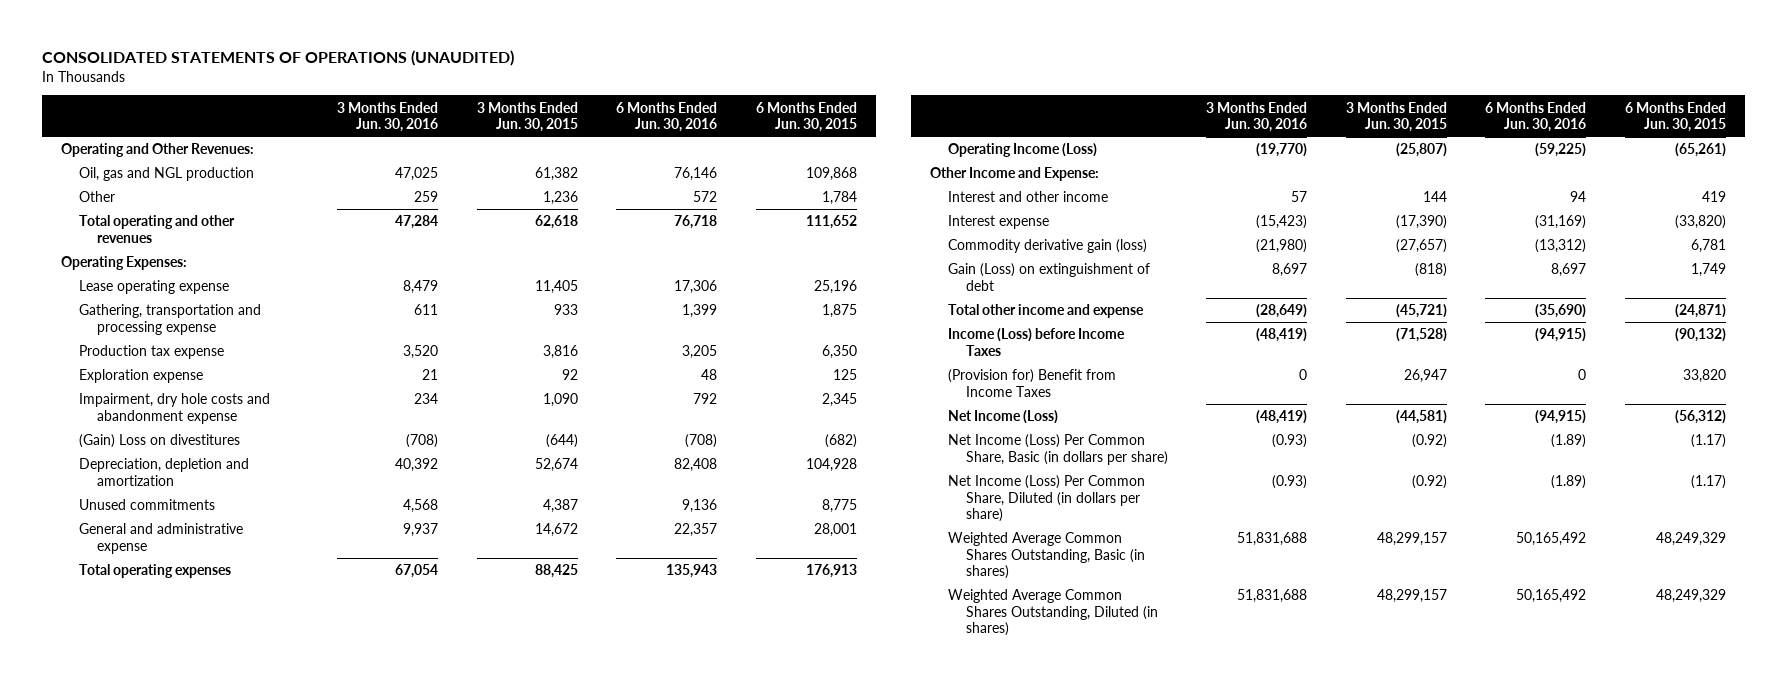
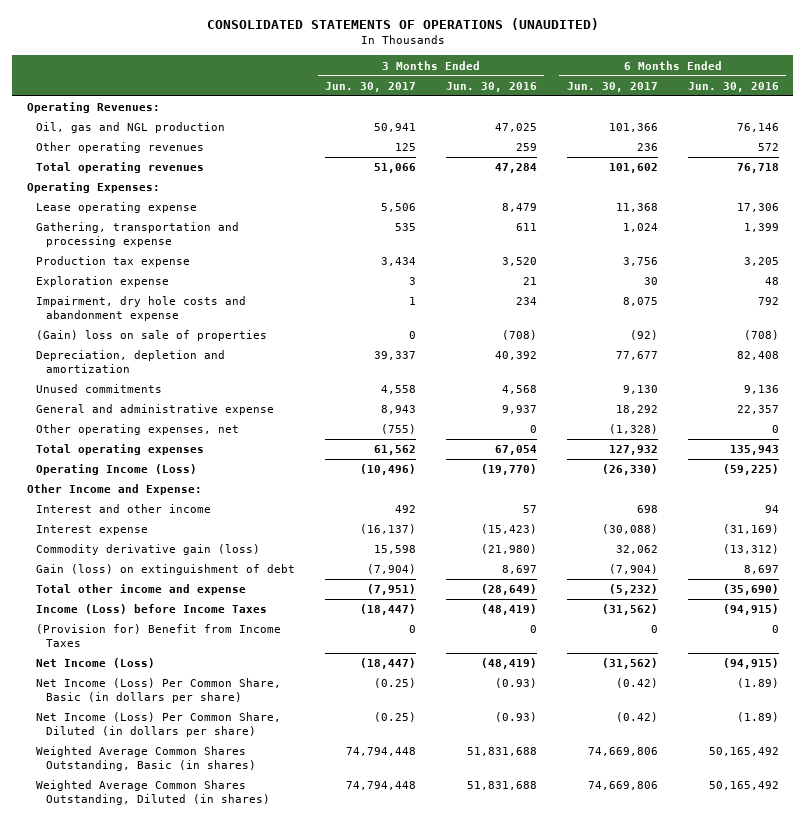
- | 3 Months Ended Jun. 30, 2016 | 3 Months Ended Jun. 30, 2015 | 6 Months Ended Jun. 30, 2016 | 6 Months Ended Jun. 30, 2015
+ | 3 Months Ended Jun. 30, 2017 | 3 Months Ended Jun. 30, 2016 | 6 Months Ended Jun. 30, 2017 | 6 Months Ended Jun. 30, 2016
- Operating and Other Revenues:
+ Operating Revenues:
- Other | 259 | 1,236 | 572 | 1,784
- Total operating and other revenues | 47,284 | 62,618 | 76,718 | 111,652
+ Other operating revenues | 125 | 259 | 236 | 572
+ Total operating revenues | 51,066 | 47,284 | 101,602 | 76,718
- (Gain) Loss on divestitures | (708) | (644) | (708) | (682)
+ (Gain) loss on sale of properties | 0 | (708) | (92) | (708)
+ Other operating expenses, net | (755) | 0 | (1,328) | 0
- Gain (Loss) on extinguishment of debt | 8,697 | (818) | 8,697 | 1,749
+ Gain (loss) on extinguishment of debt | (7,904) | 8,697 | (7,904) | 8,697

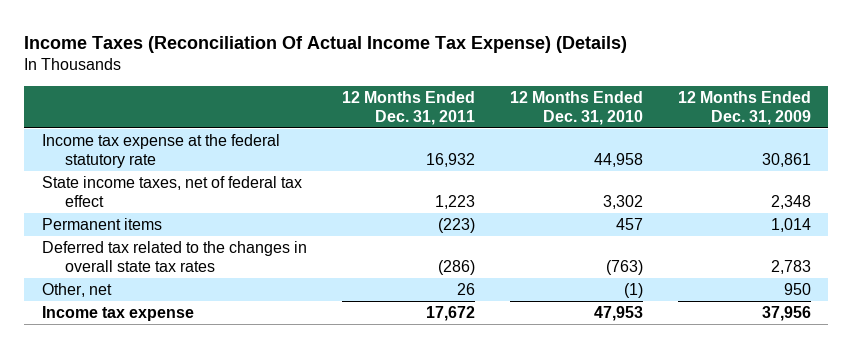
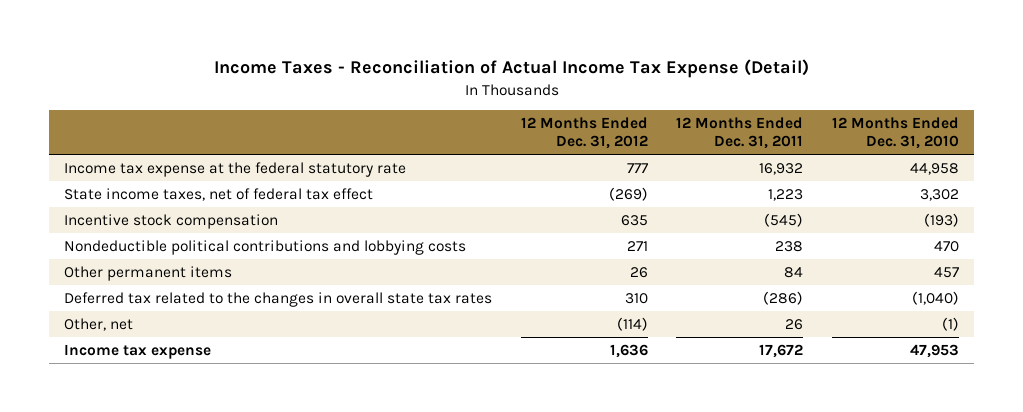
- Income Taxes (Reconciliation Of Actual Income Tax Expense) (Details)
+ Income Taxes - Reconciliation of Actual Income Tax Expense (Detail)
- | 12 Months Ended Dec. 31, 2011 | 12 Months Ended Dec. 31, 2010 | 12 Months Ended Dec. 31, 2009
+ | 12 Months Ended Dec. 31, 2012 | 12 Months Ended Dec. 31, 2011 | 12 Months Ended Dec. 31, 2010
- Permanent items | (223) | 457 | 1,014
- Deferred tax related to the changes in overall state tax rates | (286) | (763) | 2,783
+ Incentive stock compensation | 635 | (545) | (193)
+ Nondeductible political contributions and lobbying costs | 271 | 238 | 470
+ Other permanent items | 26 | 84 | 457
+ Deferred tax related to the changes in overall state tax rates | 310 | (286) | (1,040)

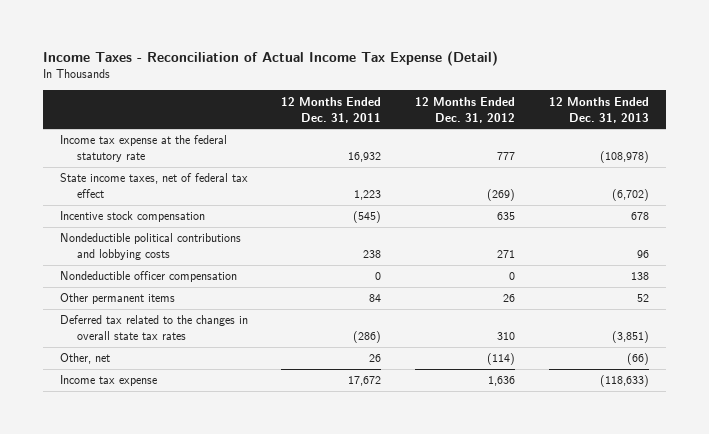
- | 12 Months Ended Dec. 31, 2012 | 12 Months Ended Dec. 31, 2011 | 12 Months Ended Dec. 31, 2010
+ | 12 Months Ended Dec. 31, 2011 | 12 Months Ended Dec. 31, 2012 | 12 Months Ended Dec. 31, 2013
+ Nondeductible officer compensation | 0 | 0 | 138

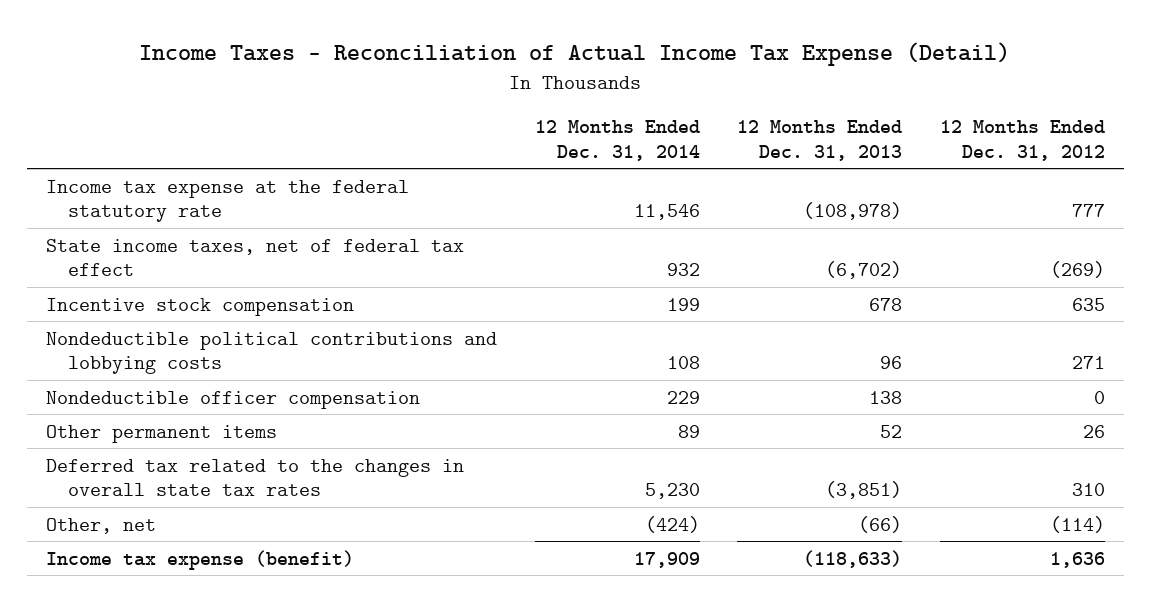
- | 12 Months Ended Dec. 31, 2011 | 12 Months Ended Dec. 31, 2012 | 12 Months Ended Dec. 31, 2013
+ | 12 Months Ended Dec. 31, 2014 | 12 Months Ended Dec. 31, 2013 | 12 Months Ended Dec. 31, 2012
- Income tax expense | 17,672 | 1,636 | (118,633)
+ Income tax expense (benefit) | 17,909 | (118,633) | 1,636

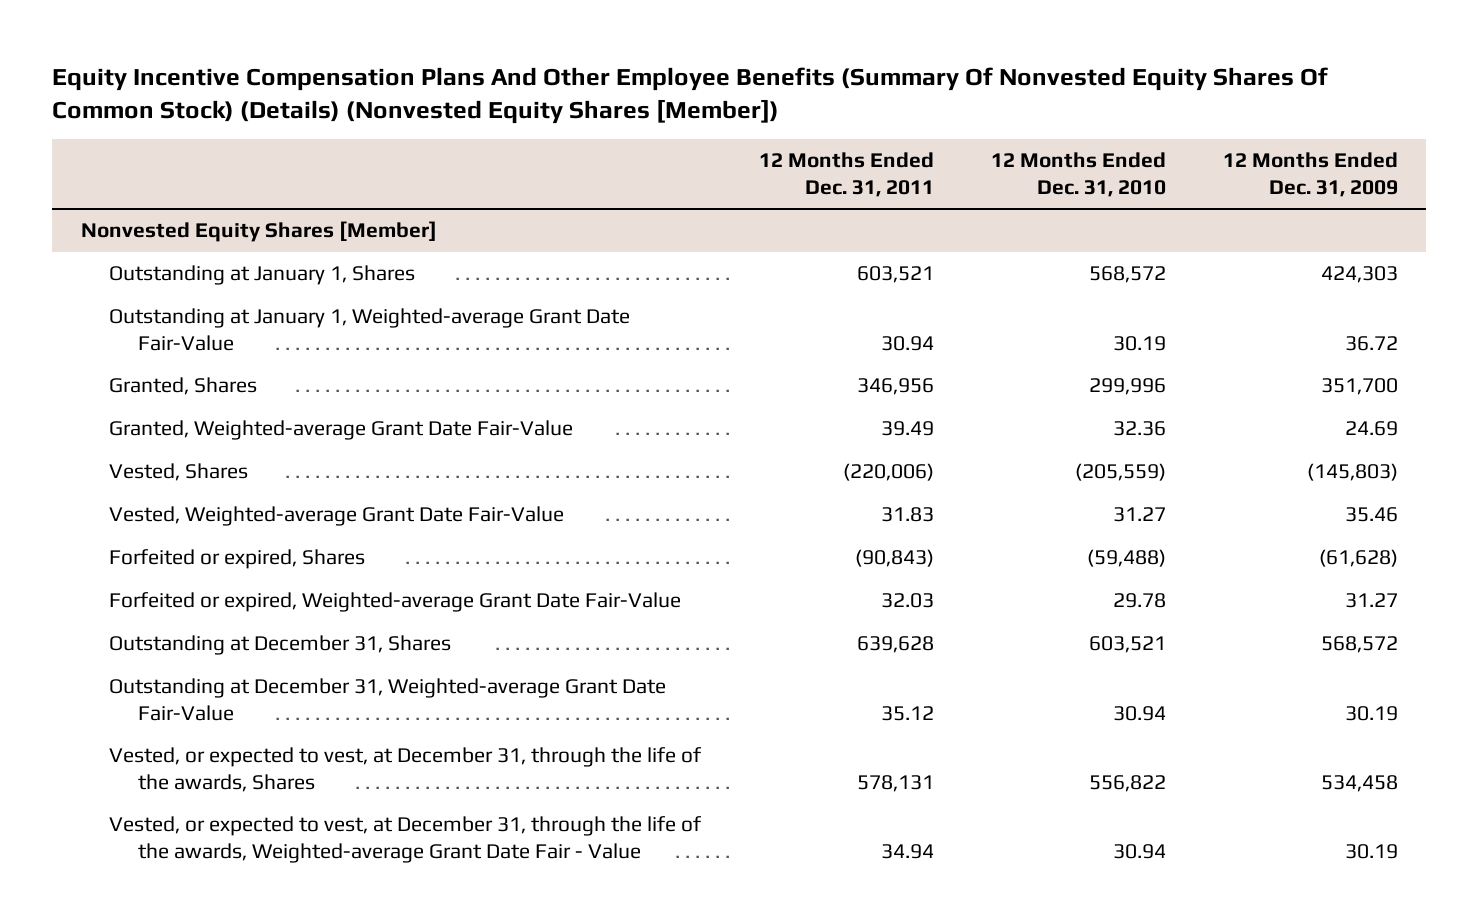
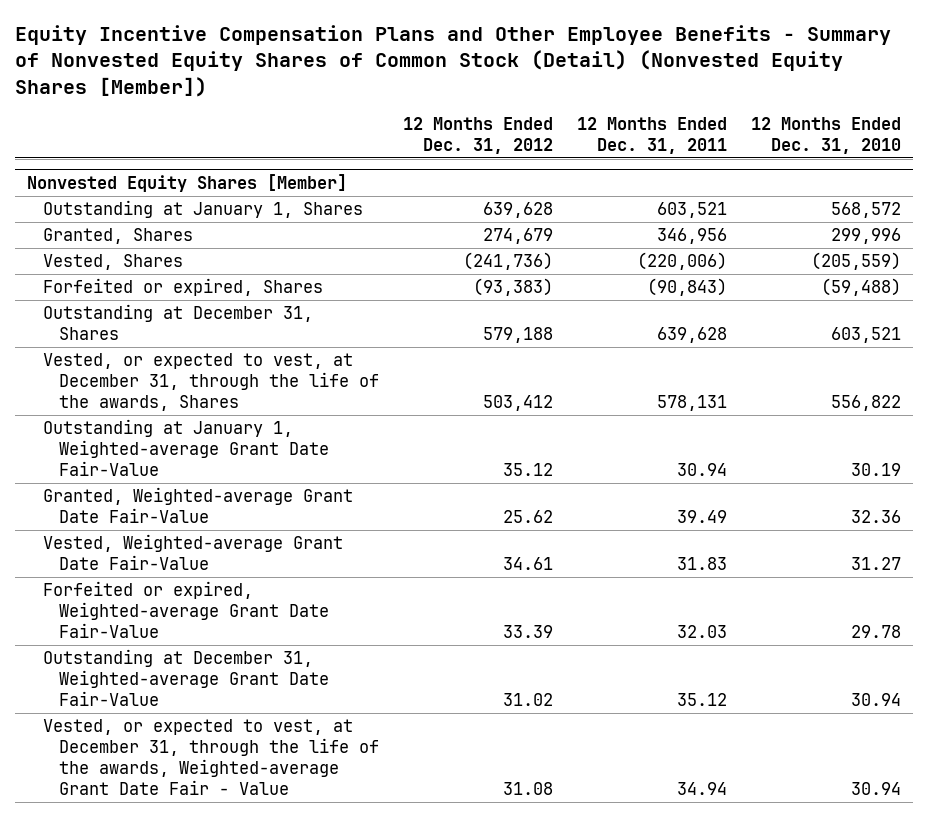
- Equity Incentive Compensation Plans And Other Employee Benefits (Summary Of Nonvested Equity Shares Of Common Stock) (Details) (Nonvested Equity Shares [Member])
+ Equity Incentive Compensation Plans and Other Employee Benefits - Summary of Nonvested Equity Shares of Common Stock (Detail) (Nonvested Equity Shares [Member])
- | 12 Months Ended Dec. 31, 2011 | 12 Months Ended Dec. 31, 2010 | 12 Months Ended Dec. 31, 2009
+ | 12 Months Ended Dec. 31, 2012 | 12 Months Ended Dec. 31, 2011 | 12 Months Ended Dec. 31, 2010
@ Nonvested Equity Shares [Member]
moved down: Outstanding at January 1, Weighted-average Grant Date Fair-Value | 35.12 | 30.94 | 30.19
moved down: Granted, Weighted-average Grant Date Fair-Value | 25.62 | 39.49 | 32.36
moved down: Vested, Weighted-average Grant Date Fair-Value | 34.61 | 31.83 | 31.27
moved down: Forfeited or expired, Weighted-average Grant Date Fair-Value | 33.39 | 32.03 | 29.78
moved down: Outstanding at December 31, Weighted-average Grant Date Fair-Value | 31.02 | 35.12 | 30.94

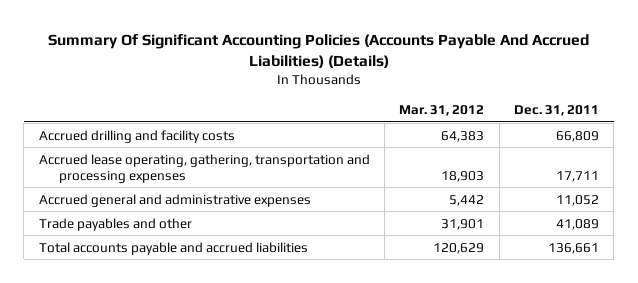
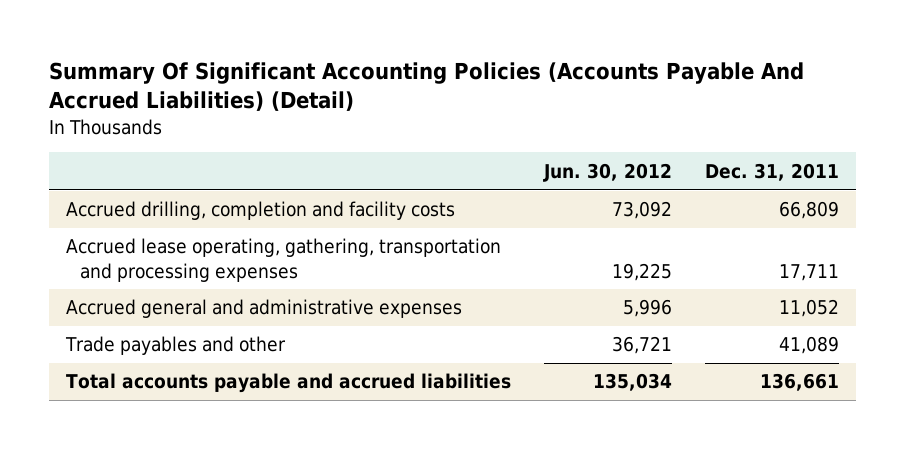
- Summary Of Significant Accounting Policies (Accounts Payable And Accrued Liabilities) (Details)
+ Summary Of Significant Accounting Policies (Accounts Payable And Accrued Liabilities) (Detail)
- | Mar. 31, 2012 | Dec. 31, 2011
+ | Jun. 30, 2012 | Dec. 31, 2011
- Accrued drilling and facility costs | 64,383 | 66,809
+ Accrued drilling, completion and facility costs | 73,092 | 66,809

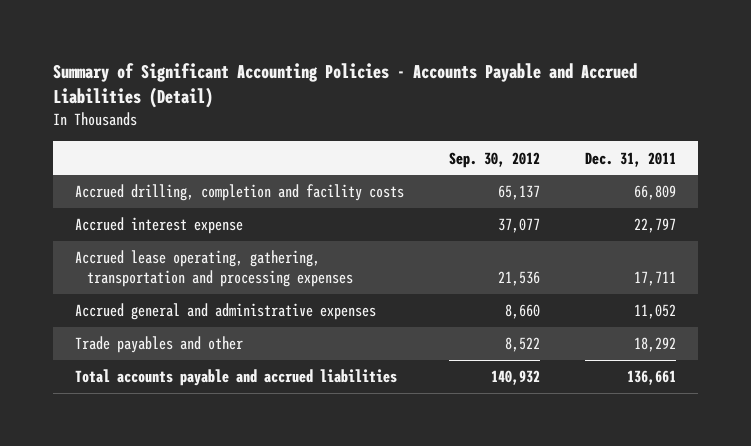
- Summary Of Significant Accounting Policies (Accounts Payable And Accrued Liabilities) (Detail)
+ Summary of Significant Accounting Policies - Accounts Payable and Accrued Liabilities (Detail)
- | Jun. 30, 2012 | Dec. 31, 2011
+ | Sep. 30, 2012 | Dec. 31, 2011
+ Accrued interest expense | 37,077 | 22,797
- Trade payables and other | 36,721 | 41,089
+ Trade payables and other | 8,522 | 18,292

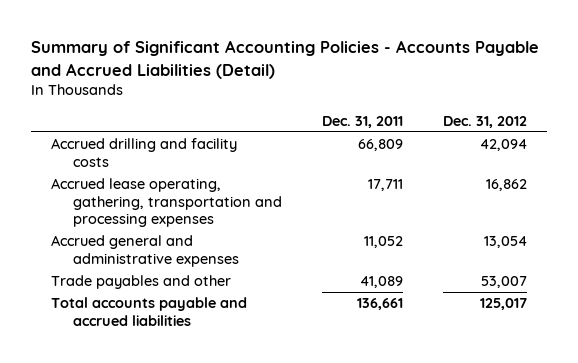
- | Sep. 30, 2012 | Dec. 31, 2011
+ | Dec. 31, 2011 | Dec. 31, 2012
- Accrued drilling, completion and facility costs | 65,137 | 66,809
- Accrued interest expense | 37,077 | 22,797
+ Accrued drilling and facility costs | 66,809 | 42,094
- Trade payables and other | 8,522 | 18,292
+ Trade payables and other | 41,089 | 53,007

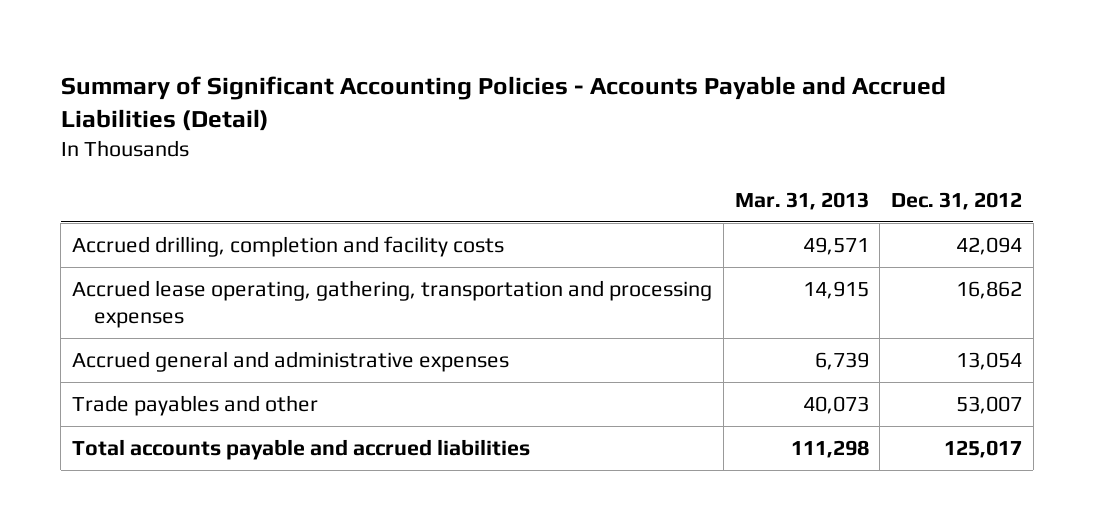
- | Dec. 31, 2011 | Dec. 31, 2012
+ | Mar. 31, 2013 | Dec. 31, 2012
- Accrued drilling and facility costs | 66,809 | 42,094
+ Accrued drilling, completion and facility costs | 49,571 | 42,094

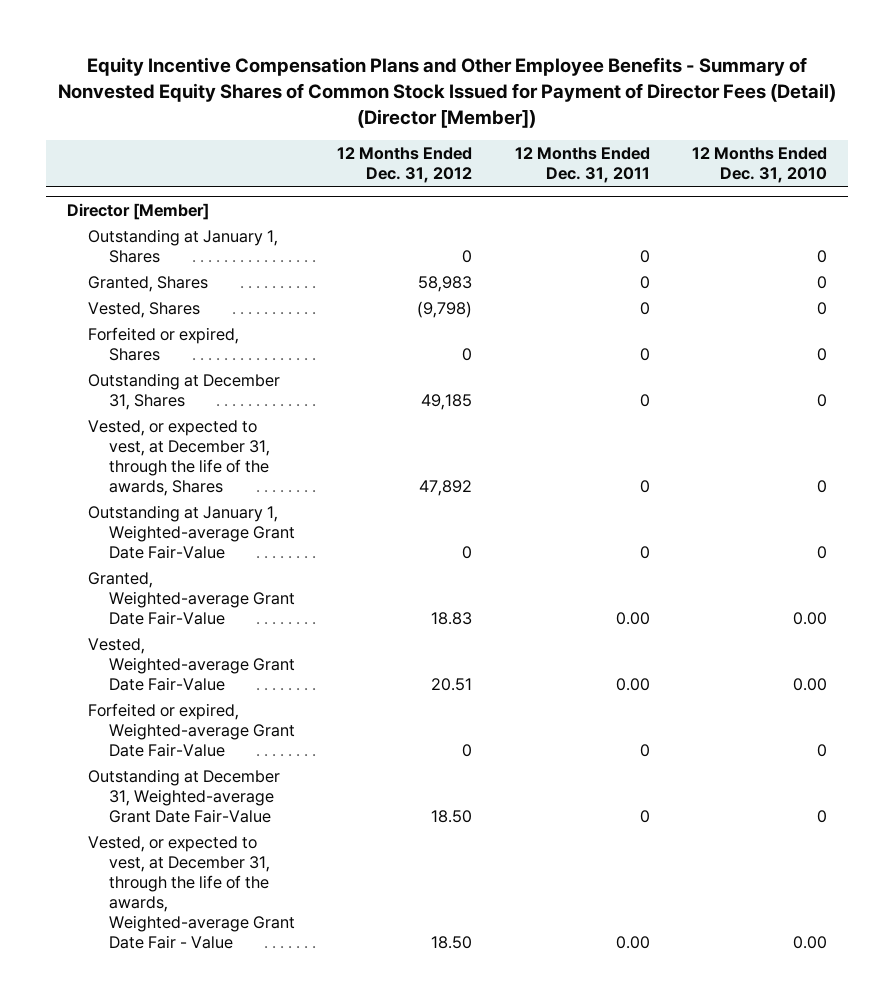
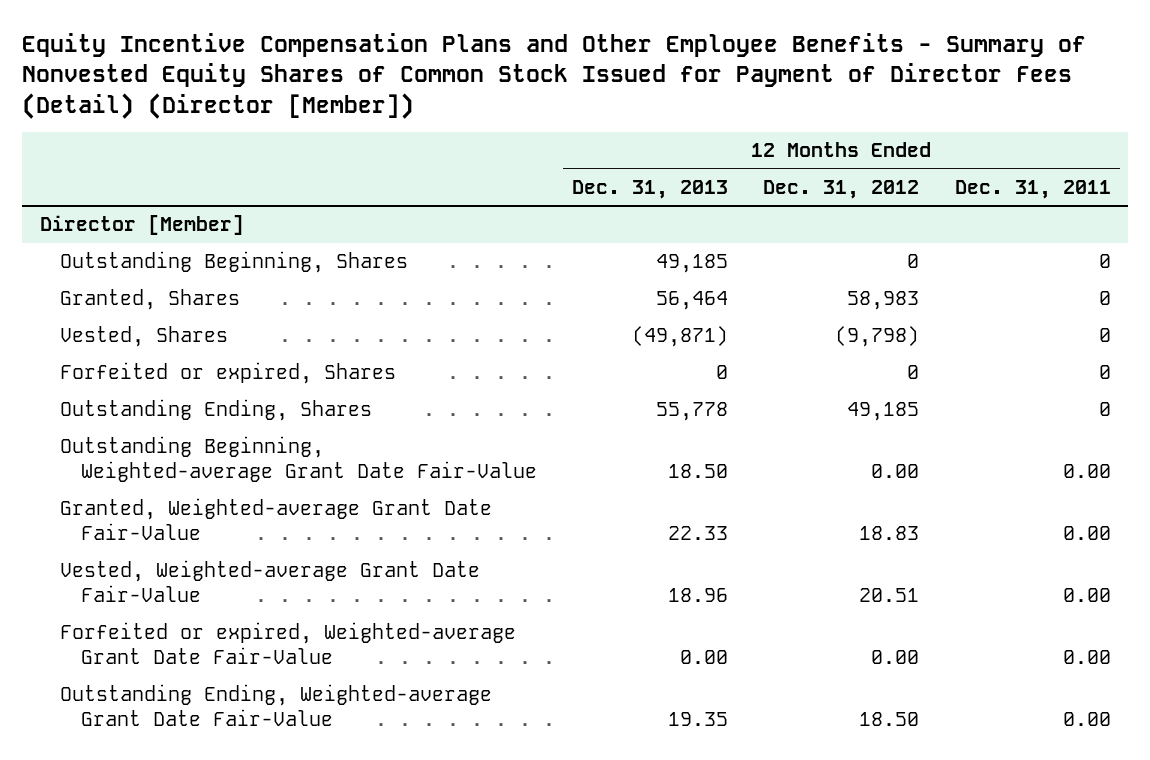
- | 12 Months Ended Dec. 31, 2012 | 12 Months Ended Dec. 31, 2011 | 12 Months Ended Dec. 31, 2010
+ | 12 Months Ended Dec. 31, 2013 | 12 Months Ended Dec. 31, 2012 | 12 Months Ended Dec. 31, 2011
@ Director [Member]
- Outstanding at January 1, Shares | 0 | 0 | 0
+ Outstanding Beginning, Shares | 49,185 | 0 | 0
- Outstanding at December 31, Shares | 49,185 | 0 | 0
- Vested, or expected to vest, at December 31, through the life of the awards, Shares | 47,892 | 0 | 0
- Outstanding at January 1, Weighted-average Grant Date Fair-Value | 0 | 0 | 0
+ Outstanding Ending, Shares | 55,778 | 49,185 | 0
+ Outstanding Beginning, Weighted-average Grant Date Fair-Value | 18.50 | 0.00 | 0.00
- Forfeited or expired, Weighted-average Grant Date Fair-Value | 0 | 0 | 0
- Outstanding at December 31, Weighted-average Grant Date Fair-Value | 18.50 | 0 | 0
- Vested, or expected to vest, at December 31, through the life of the awards, Weighted-average Grant Date Fair - Value | 18.50 | 0.00 | 0.00
+ Forfeited or expired, Weighted-average Grant Date Fair-Value | 0.00 | 0.00 | 0.00
+ Outstanding Ending, Weighted-average Grant Date Fair-Value | 19.35 | 18.50 | 0.00

